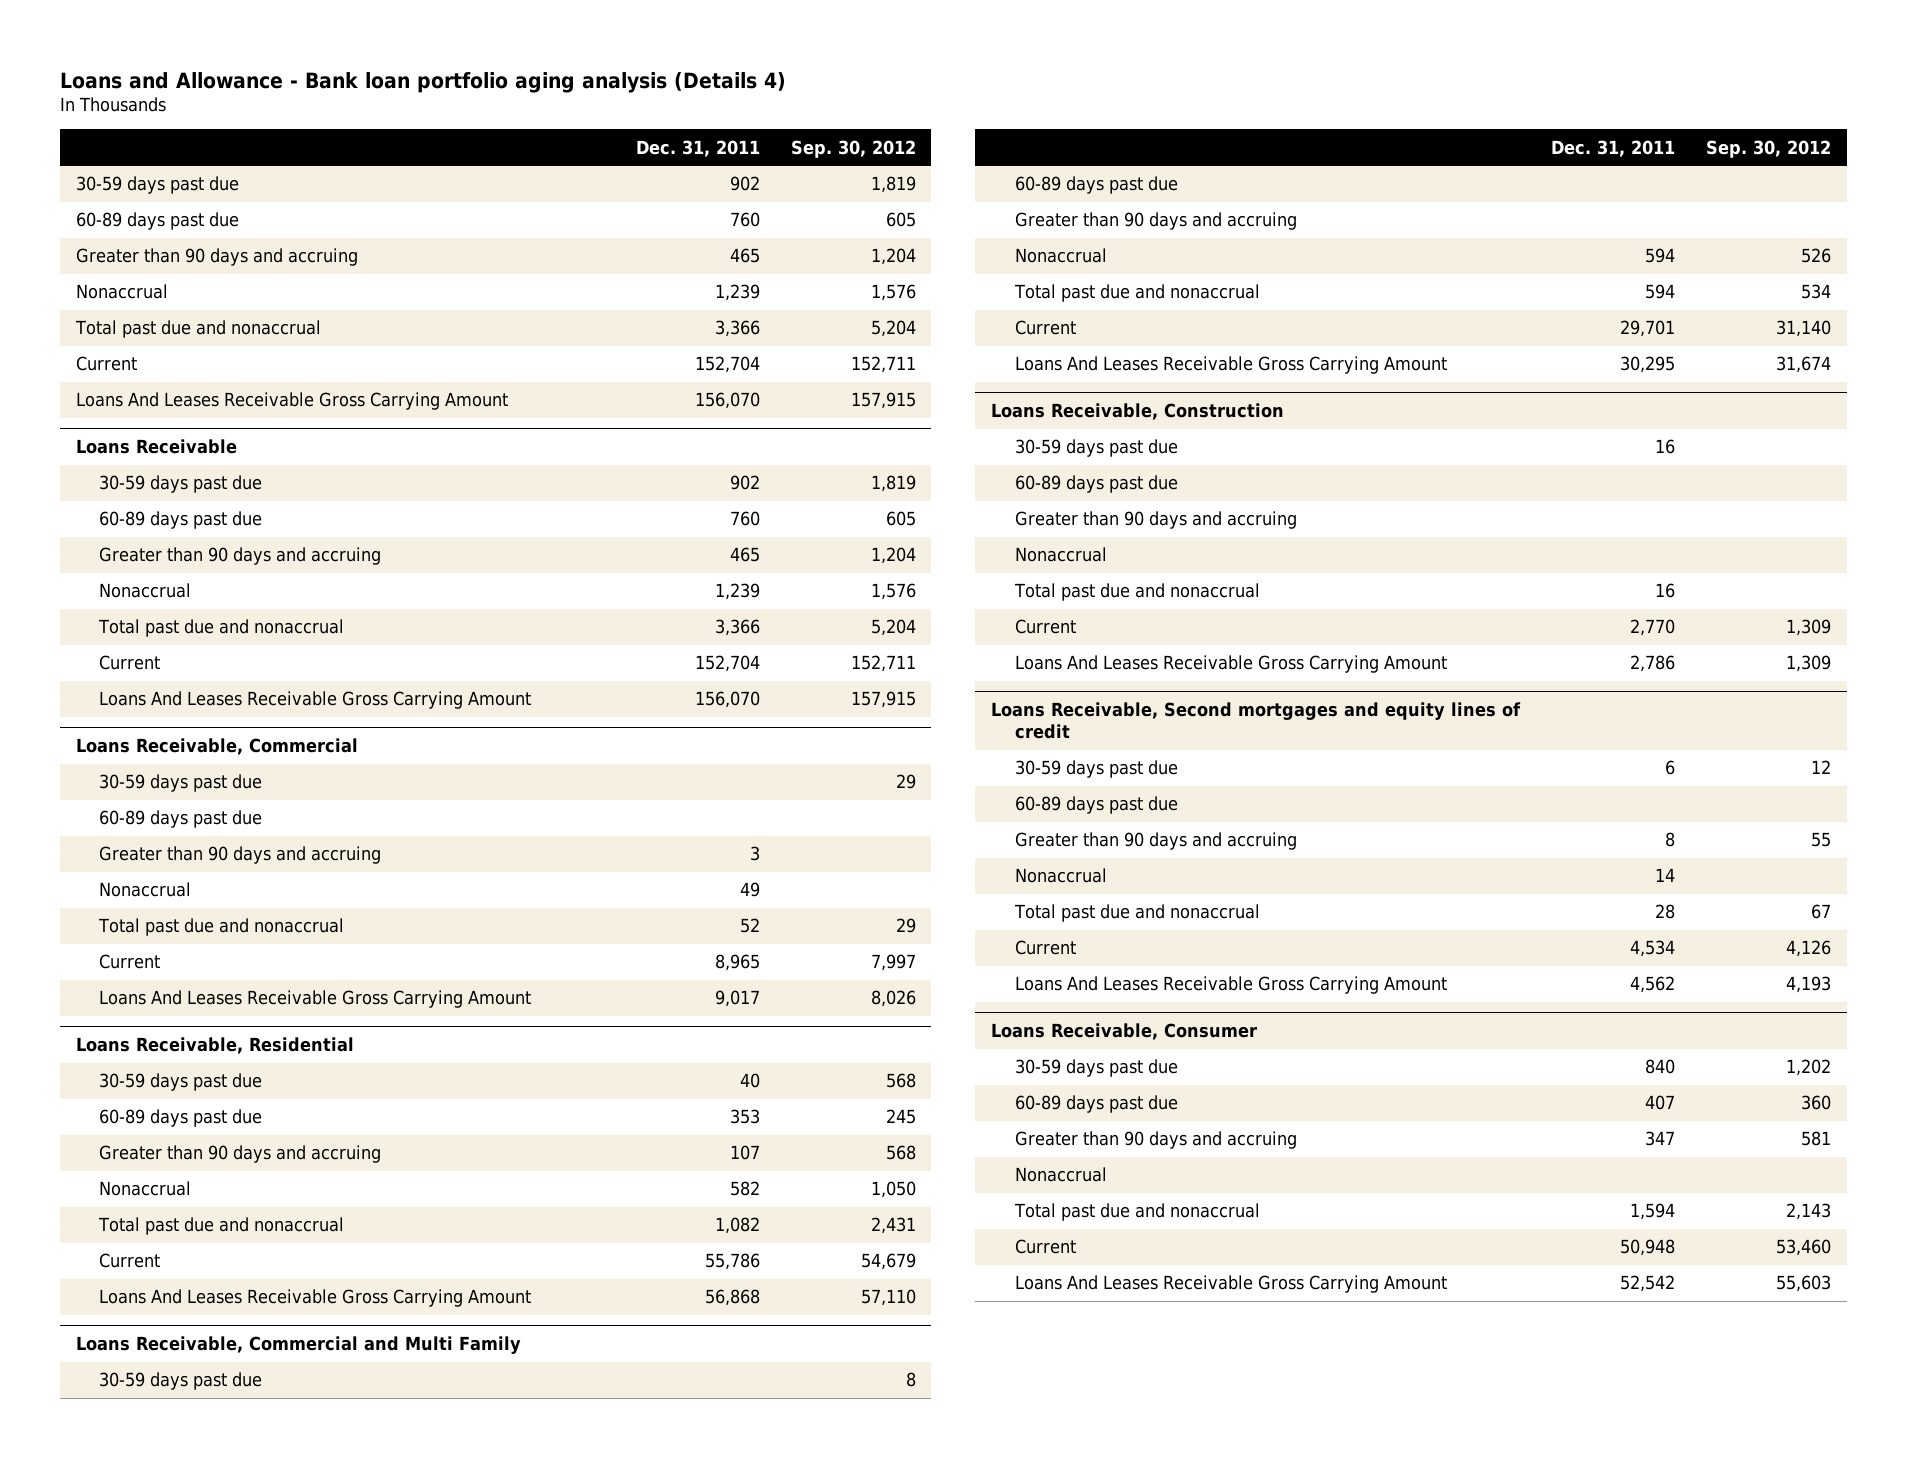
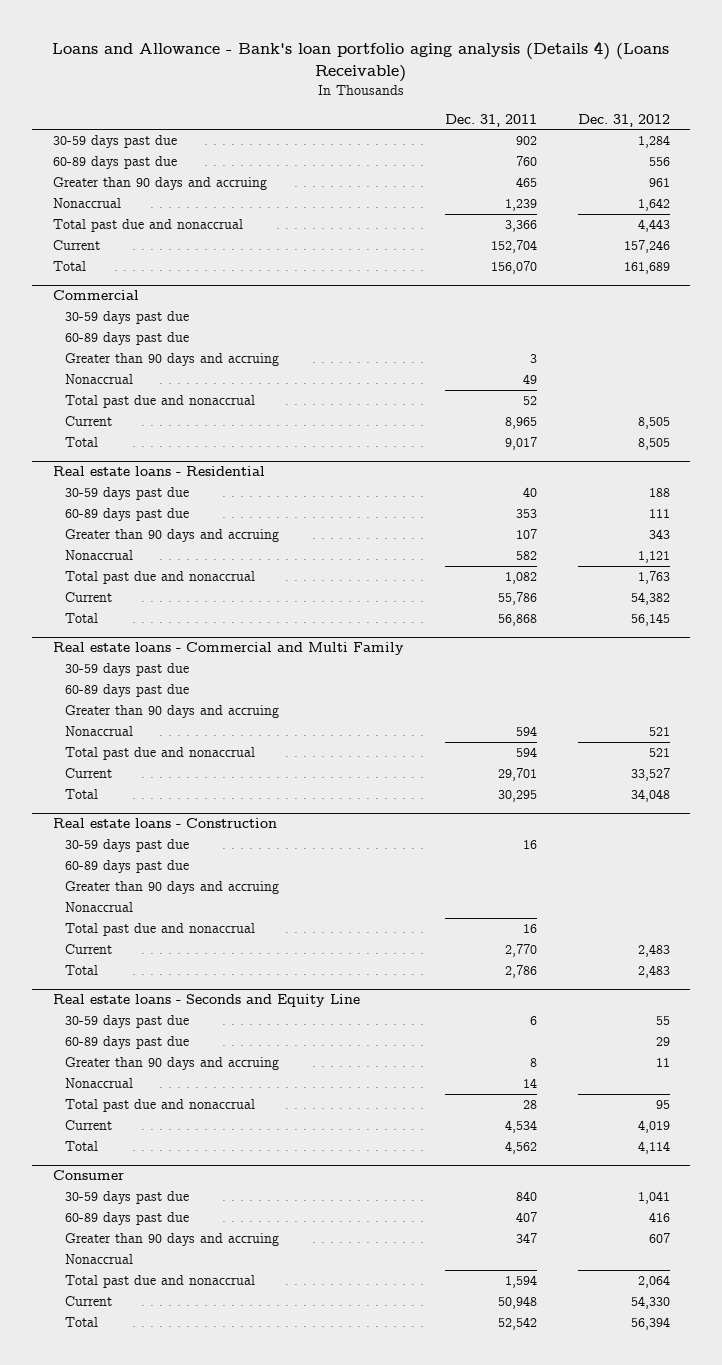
- Loans and Allowance - Bank loan portfolio aging analysis (Details 4)
+ Loans and Allowance - Bank's loan portfolio aging analysis (Details 4) (Loans Receivable)
- | Dec. 31, 2011 | Sep. 30, 2012
+ | Dec. 31, 2011 | Dec. 31, 2012
- Loans And Leases Receivable Gross Carrying Amount | 156,070 | 157,915
- Loans Receivable
- 30-59 days past due | 902 | 1,819
- 60-89 days past due | 760 | 605
- Greater than 90 days and accruing | 465 | 1,204
- Nonaccrual | 1,239 | 1,576
- Total past due and nonaccrual | 3,366 | 5,204
- Current | 152,704 | 152,711
- Loans And Leases Receivable Gross Carrying Amount | 156,070 | 157,915
- Loans Receivable, Commercial
+ Total | 156,070 | 161,689
+ Commercial
- Loans And Leases Receivable Gross Carrying Amount | 9,017 | 8,026
- Loans Receivable, Residential
+ Total | 9,017 | 8,505
+ Real estate loans - Residential
- Loans And Leases Receivable Gross Carrying Amount | 56,868 | 57,110
- Loans Receivable, Commercial and Multi Family
+ Total | 56,868 | 56,145
+ Real estate loans - Commercial and Multi Family
- Loans And Leases Receivable Gross Carrying Amount | 30,295 | 31,674
- Loans Receivable, Construction
+ Total | 30,295 | 34,048
+ Real estate loans - Construction
- Loans And Leases Receivable Gross Carrying Amount | 2,786 | 1,309
- Loans Receivable, Second mortgages and equity lines of credit
+ Total | 2,786 | 2,483
+ Real estate loans - Seconds and Equity Line
- Loans And Leases Receivable Gross Carrying Amount | 4,562 | 4,193
- Loans Receivable, Consumer
+ Total | 4,562 | 4,114
+ Consumer
- Loans And Leases Receivable Gross Carrying Amount | 52,542 | 55,603
+ Total | 52,542 | 56,394

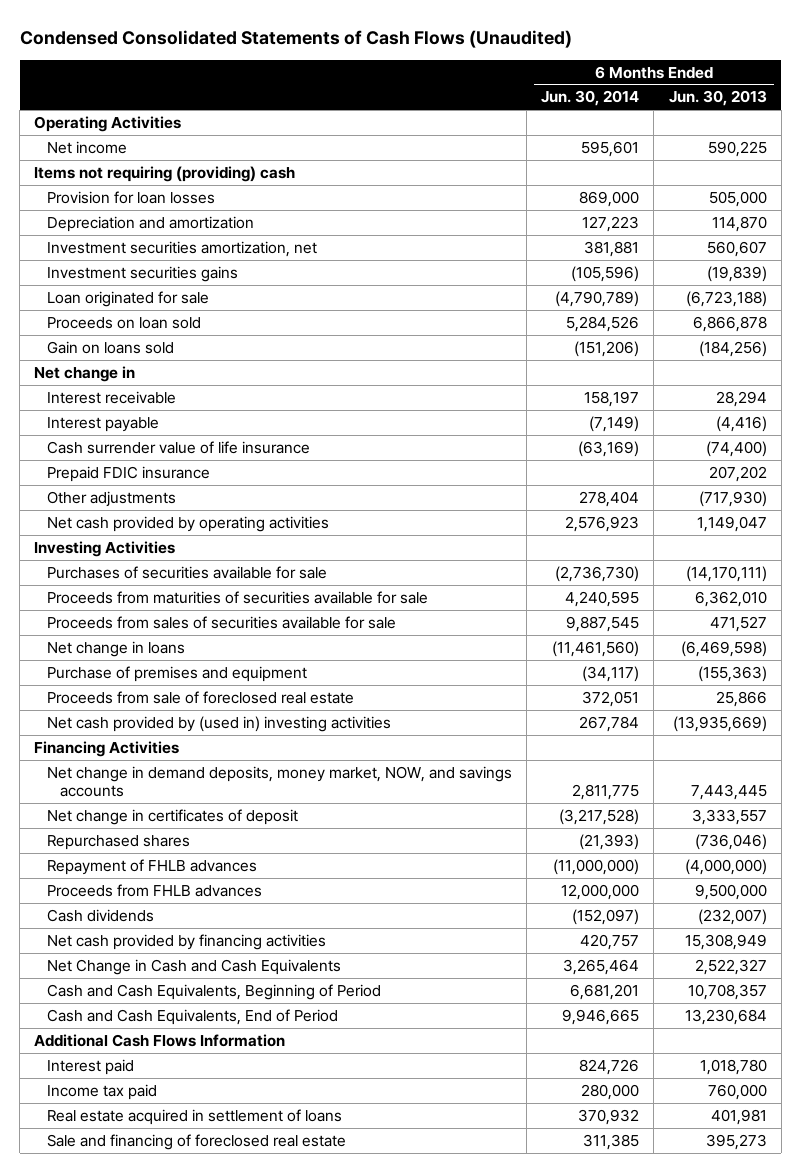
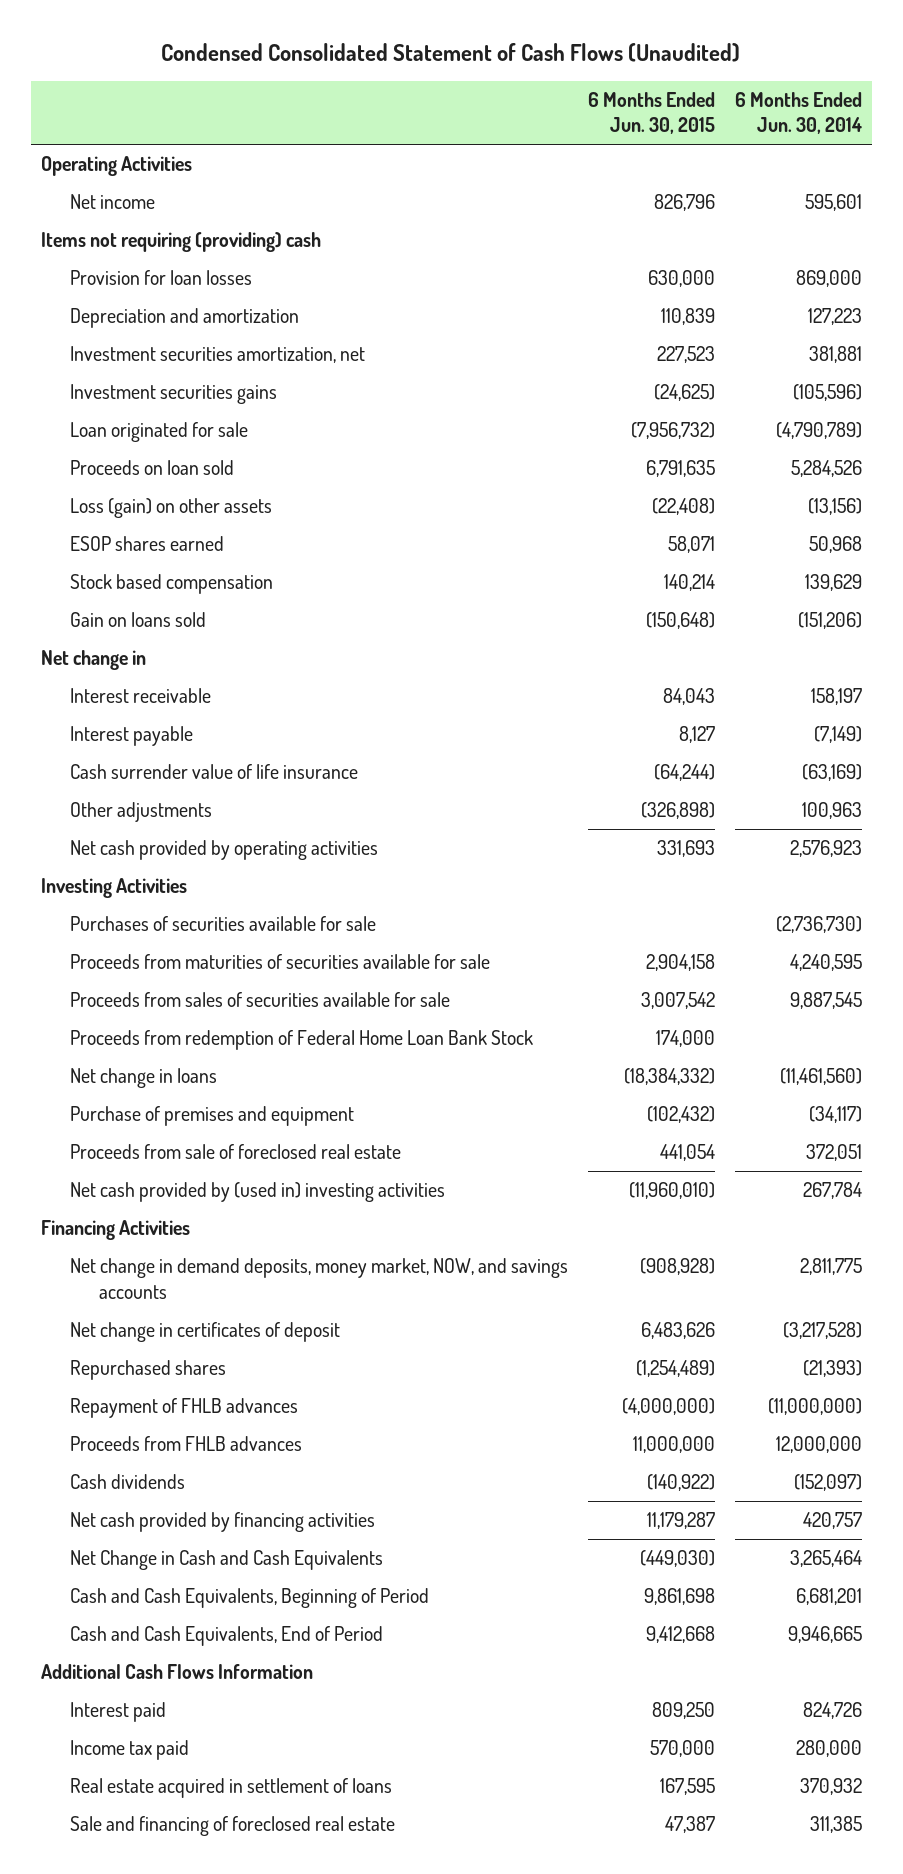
- Condensed Consolidated Statements of Cash Flows (Unaudited)
+ Condensed Consolidated Statement of Cash Flows (Unaudited)
- | 6 Months Ended Jun. 30, 2014 | 6 Months Ended Jun. 30, 2013
+ | 6 Months Ended Jun. 30, 2015 | 6 Months Ended Jun. 30, 2014
+ Loss (gain) on other assets | (22,408) | (13,156)
+ ESOP shares earned | 58,071 | 50,968
+ Stock based compensation | 140,214 | 139,629
- Prepaid FDIC insurance | | 207,202
- Other adjustments | 278,404 | (717,930)
+ Other adjustments | (326,898) | 100,963
+ Proceeds from redemption of Federal Home Loan Bank Stock | 174,000 |

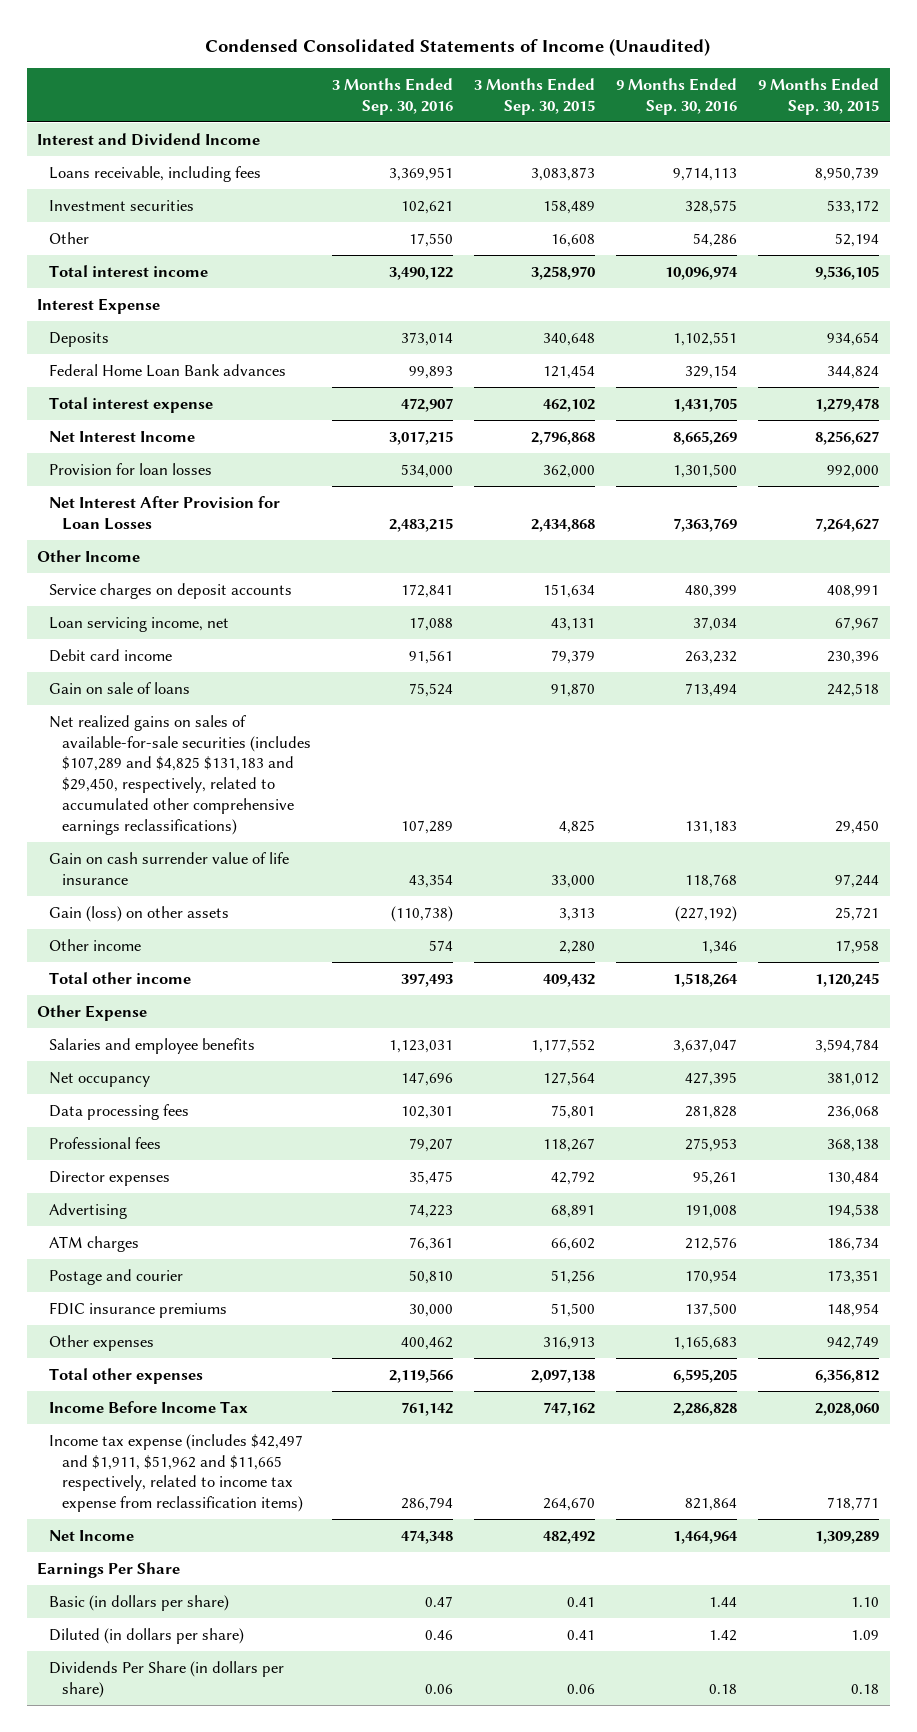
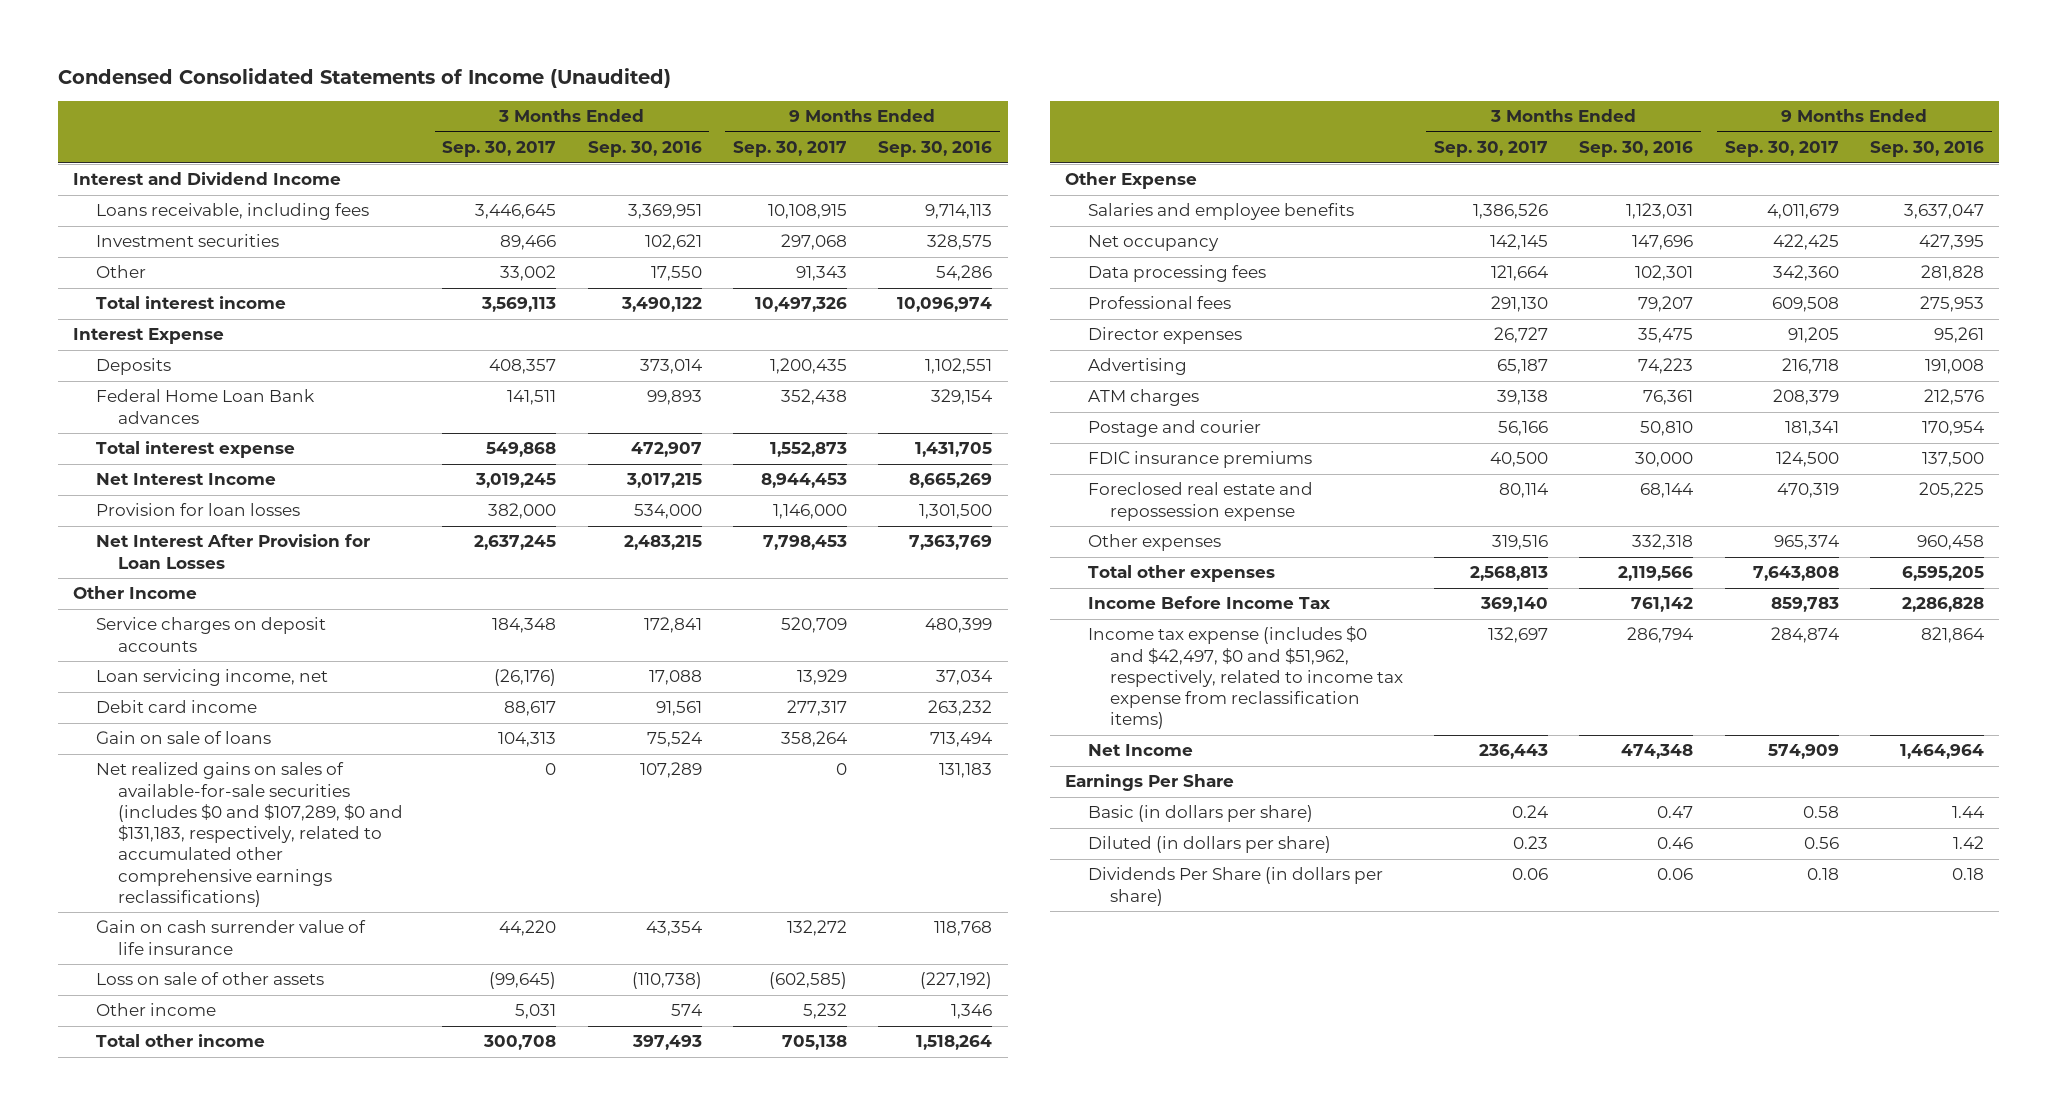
- | 3 Months Ended Sep. 30, 2016 | 3 Months Ended Sep. 30, 2015 | 9 Months Ended Sep. 30, 2016 | 9 Months Ended Sep. 30, 2015
+ | 3 Months Ended Sep. 30, 2017 | 3 Months Ended Sep. 30, 2016 | 9 Months Ended Sep. 30, 2017 | 9 Months Ended Sep. 30, 2016
- Net realized gains on sales of available-for-sale securities (includes $107,289 and $4,825 $131,183 and $29,450, respectively, related to accumulated other comprehensive earnings reclassifications) | 107,289 | 4,825 | 131,183 | 29,450
+ Net realized gains on sales of available-for-sale securities (includes $0 and $107,289, $0 and $131,183, respectively, related to accumulated other comprehensive earnings reclassifications) | 0 | 107,289 | 0 | 131,183
- Gain (loss) on other assets | (110,738) | 3,313 | (227,192) | 25,721
+ Loss on sale of other assets | (99,645) | (110,738) | (602,585) | (227,192)
- Other expenses | 400,462 | 316,913 | 1,165,683 | 942,749
+ Foreclosed real estate and repossession expense | 80,114 | 68,144 | 470,319 | 205,225
+ Other expenses | 319,516 | 332,318 | 965,374 | 960,458
- Income tax expense (includes $42,497 and $1,911, $51,962 and $11,665 respectively, related to income tax expense from reclassification items) | 286,794 | 264,670 | 821,864 | 718,771
+ Income tax expense (includes $0 and $42,497, $0 and $51,962, respectively, related to income tax expense from reclassification items) | 132,697 | 286,794 | 284,874 | 821,864

